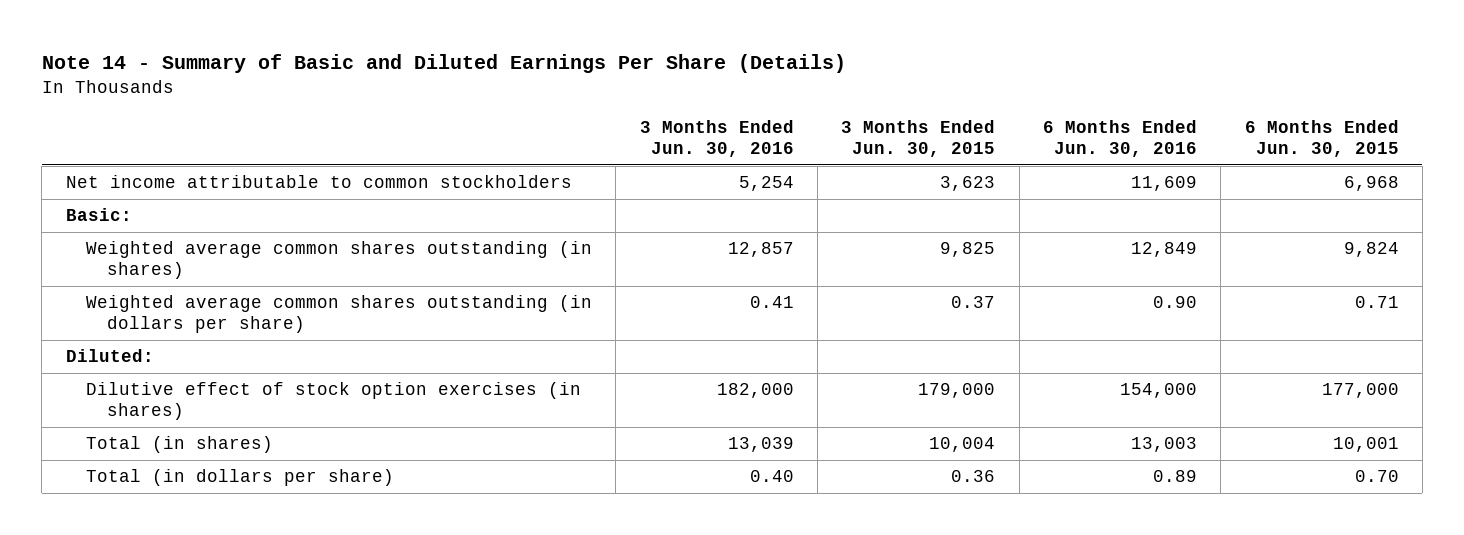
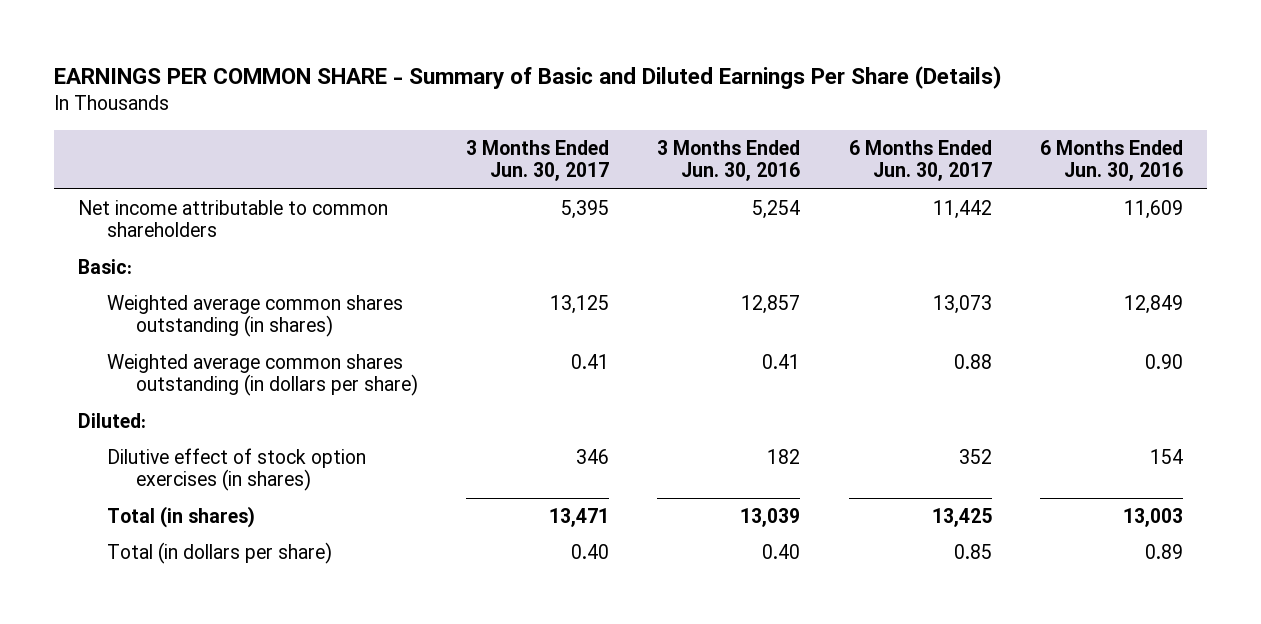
- Note 14 - Summary of Basic and Diluted Earnings Per Share (Details)
+ EARNINGS PER COMMON SHARE - Summary of Basic and Diluted Earnings Per Share (Details)
- | 3 Months Ended Jun. 30, 2016 | 3 Months Ended Jun. 30, 2015 | 6 Months Ended Jun. 30, 2016 | 6 Months Ended Jun. 30, 2015
+ | 3 Months Ended Jun. 30, 2017 | 3 Months Ended Jun. 30, 2016 | 6 Months Ended Jun. 30, 2017 | 6 Months Ended Jun. 30, 2016
- Net income attributable to common stockholders | 5,254 | 3,623 | 11,609 | 6,968
+ Net income attributable to common shareholders | 5,395 | 5,254 | 11,442 | 11,609
- Dilutive effect of stock option exercises (in shares) | 182,000 | 179,000 | 154,000 | 177,000
+ Dilutive effect of stock option exercises (in shares) | 346 | 182 | 352 | 154

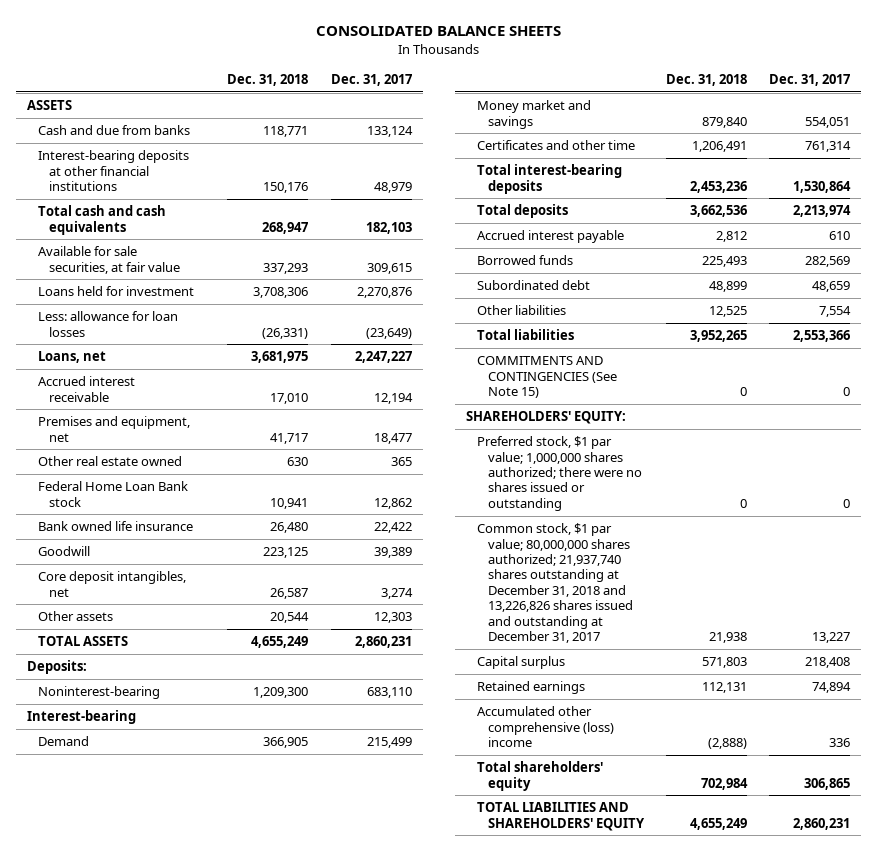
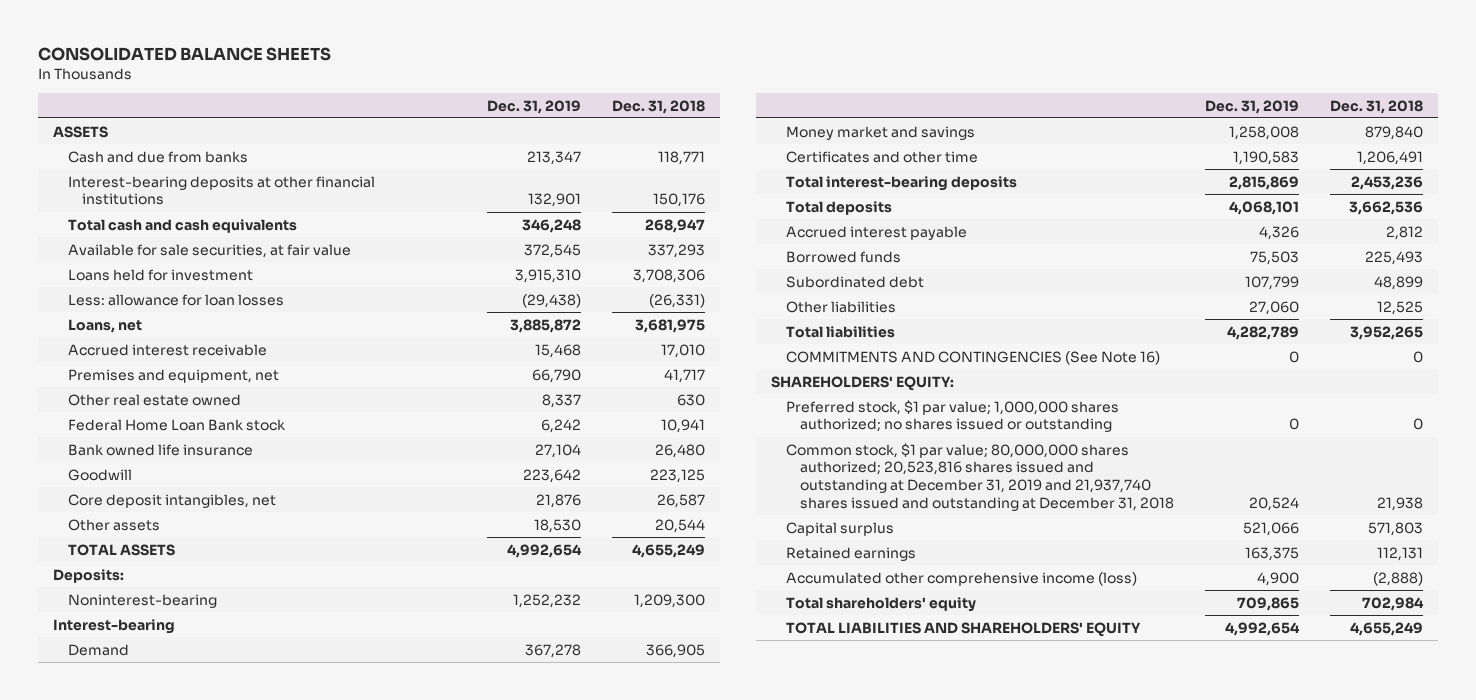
- | Dec. 31, 2018 | Dec. 31, 2017
+ | Dec. 31, 2019 | Dec. 31, 2018
- COMMITMENTS AND CONTINGENCIES (See Note 15) | 0 | 0
+ COMMITMENTS AND CONTINGENCIES (See Note 16) | 0 | 0
- Preferred stock, $1 par value; 1,000,000 shares authorized; there were no shares issued or outstanding | 0 | 0
- Common stock, $1 par value; 80,000,000 shares authorized; 21,937,740 shares outstanding at December 31, 2018 and 13,226,826 shares issued and outstanding at December 31, 2017 | 21,938 | 13,227
+ Preferred stock, $1 par value; 1,000,000 shares authorized; no shares issued or outstanding | 0 | 0
+ Common stock, $1 par value; 80,000,000 shares authorized; 20,523,816 shares issued and outstanding at December 31, 2019 and 21,937,740 shares issued and outstanding at December 31, 2018 | 20,524 | 21,938
- Accumulated other comprehensive (loss) income | (2,888) | 336
+ Accumulated other comprehensive income (loss) | 4,900 | (2,888)

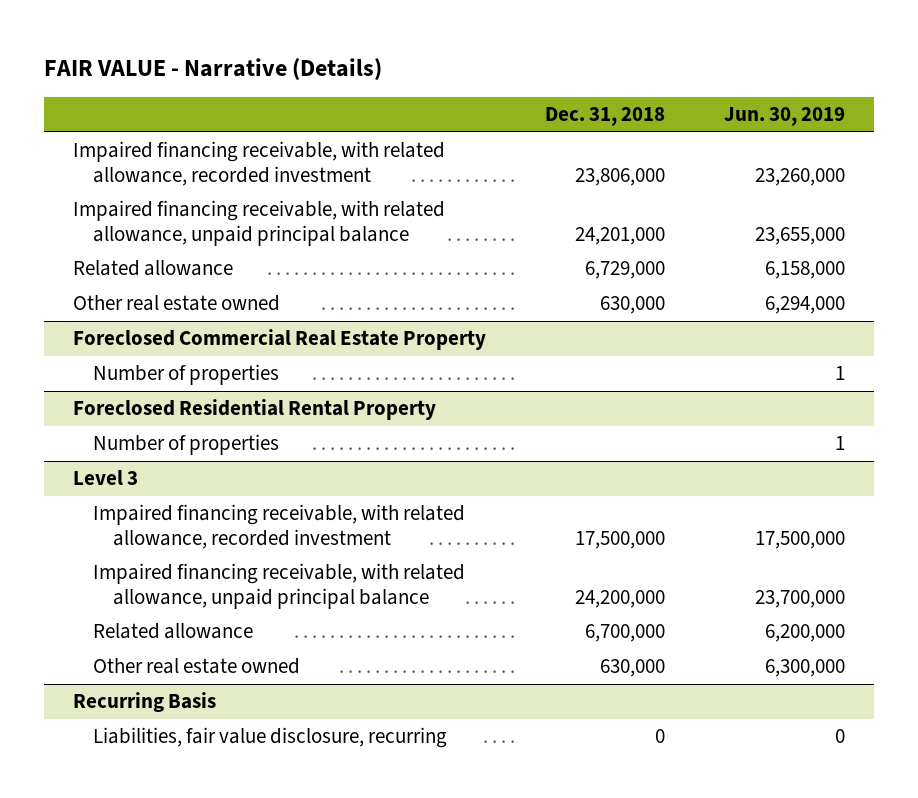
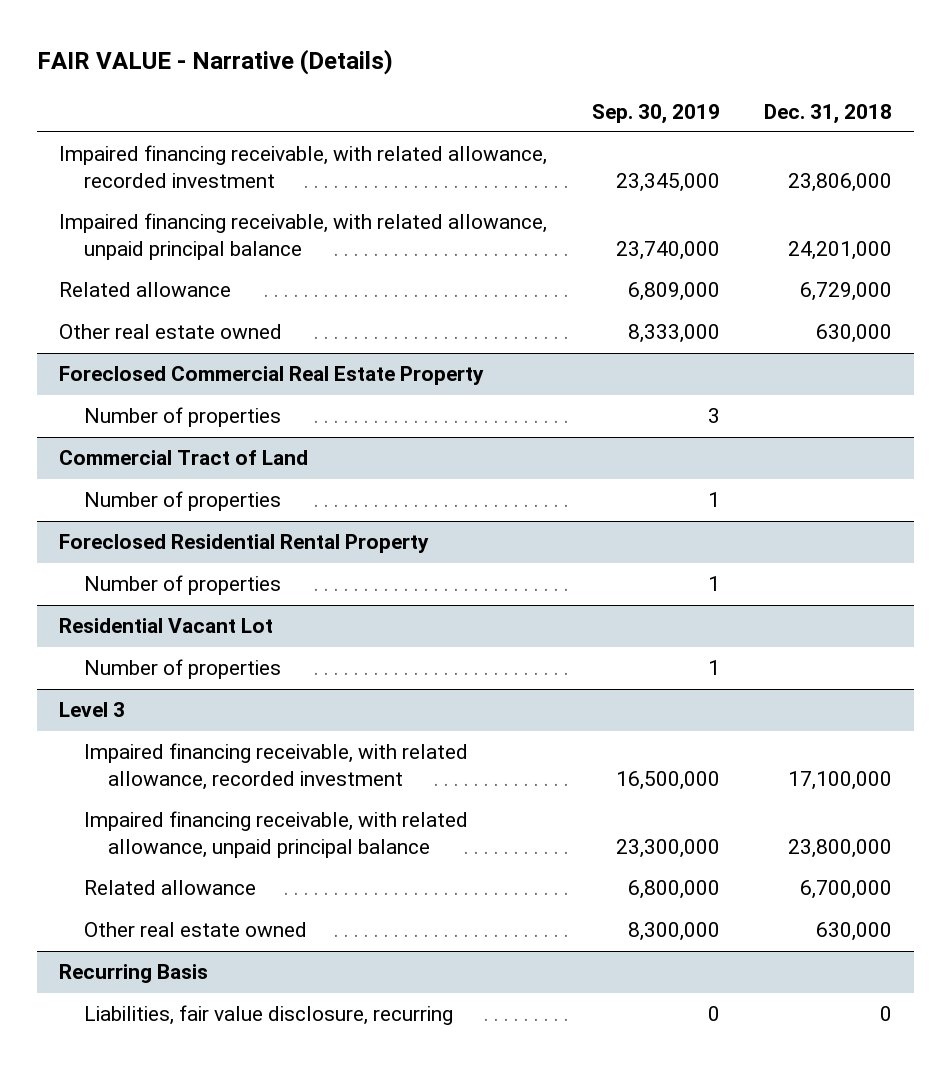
- | Dec. 31, 2018 | Jun. 30, 2019
+ | Sep. 30, 2019 | Dec. 31, 2018
+ Commercial Tract of Land
+ Number of properties | 1 |
+ Residential Vacant Lot
+ Number of properties | 1 |
@ Level 3
- Impaired financing receivable, with related allowance, recorded investment | 17,500,000 | 17,500,000
- Impaired financing receivable, with related allowance, unpaid principal balance | 24,200,000 | 23,700,000
+ Impaired financing receivable, with related allowance, recorded investment | 16,500,000 | 17,100,000
+ Impaired financing receivable, with related allowance, unpaid principal balance | 23,300,000 | 23,800,000

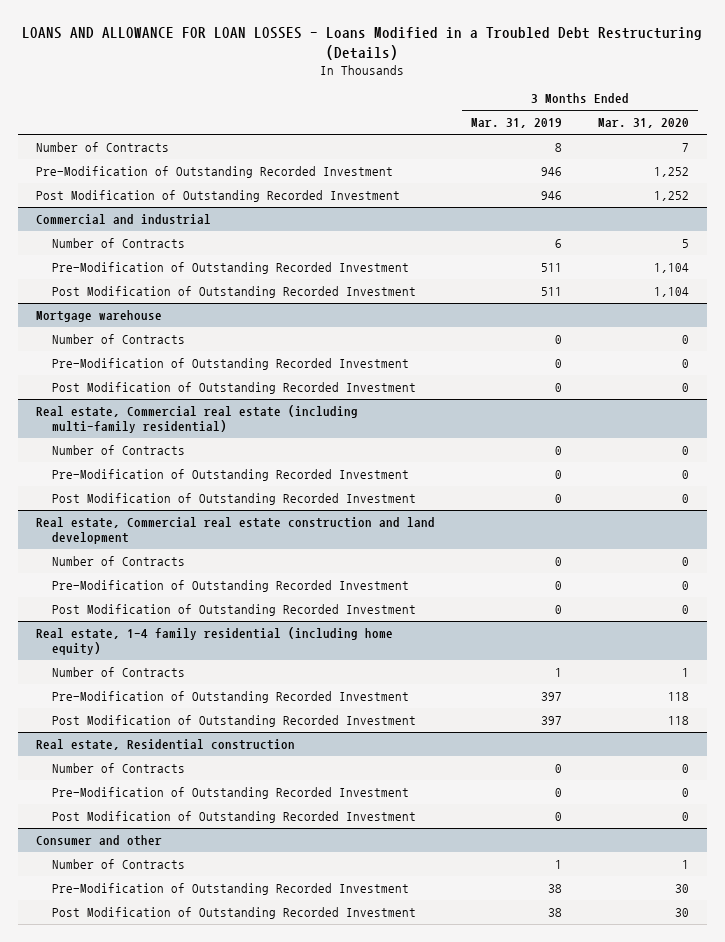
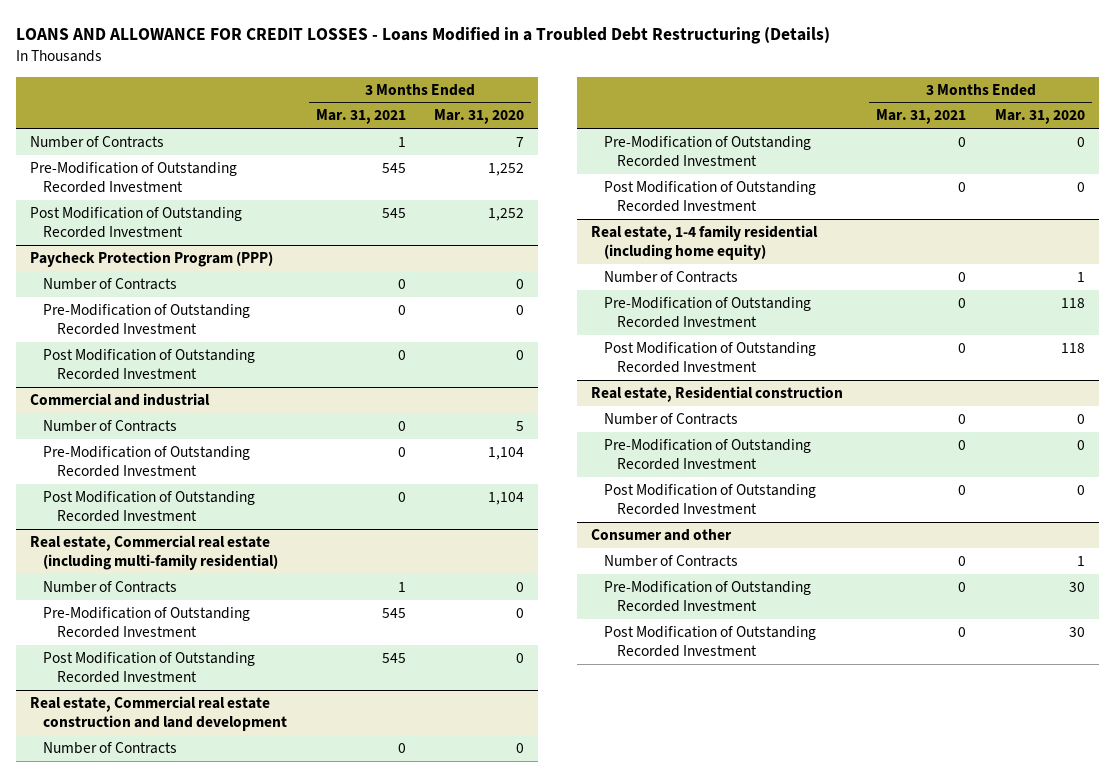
- LOANS AND ALLOWANCE FOR LOAN LOSSES - Loans Modified in a Troubled Debt Restructuring (Details)
+ LOANS AND ALLOWANCE FOR CREDIT LOSSES - Loans Modified in a Troubled Debt Restructuring (Details)
- | 3 Months Ended Mar. 31, 2019 | 3 Months Ended Mar. 31, 2020
+ | 3 Months Ended Mar. 31, 2021 | 3 Months Ended Mar. 31, 2020
+ Paycheck Protection Program (PPP)
+ Number of Contracts | 0 | 0
+ Pre-Modification of Outstanding Recorded Investment | 0 | 0
+ Post Modification of Outstanding Recorded Investment | 0 | 0
- Mortgage warehouse
- Number of Contracts | 0 | 0
- Pre-Modification of Outstanding Recorded Investment | 0 | 0
- Post Modification of Outstanding Recorded Investment | 0 | 0

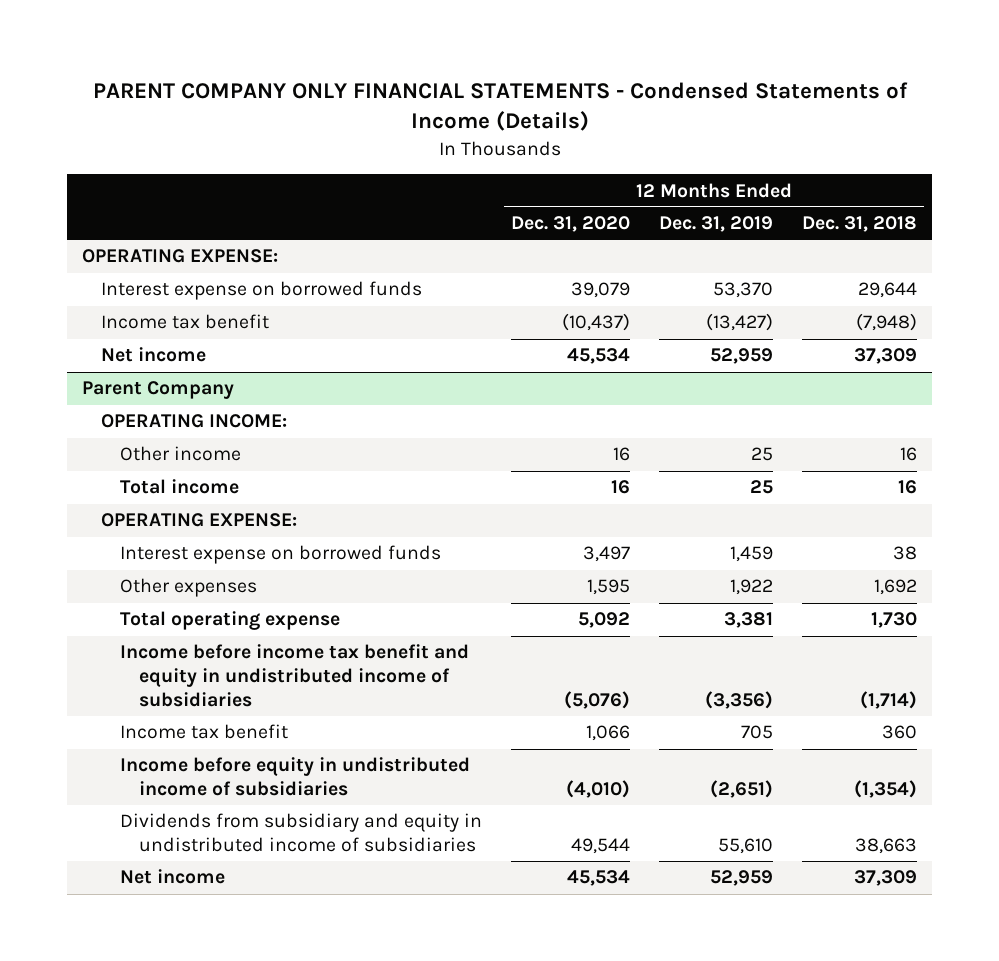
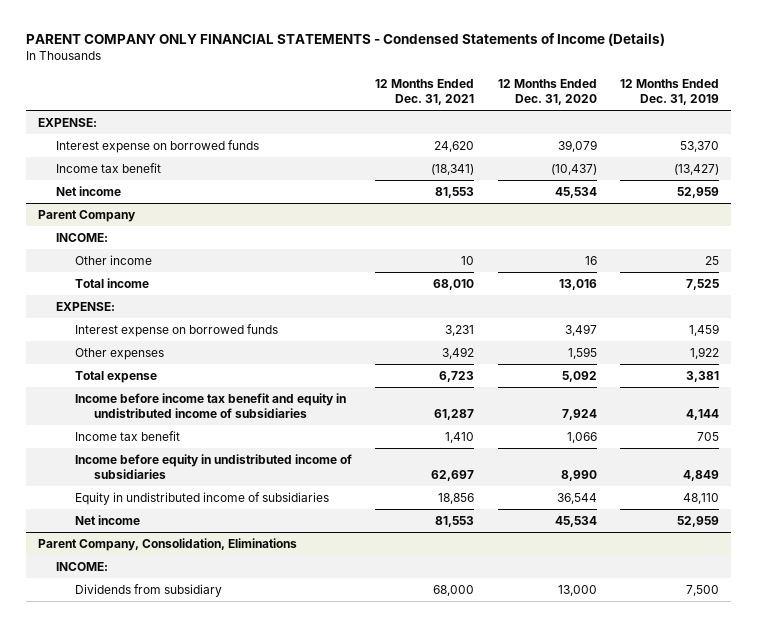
- | 12 Months Ended Dec. 31, 2020 | 12 Months Ended Dec. 31, 2019 | 12 Months Ended Dec. 31, 2018
+ | 12 Months Ended Dec. 31, 2021 | 12 Months Ended Dec. 31, 2020 | 12 Months Ended Dec. 31, 2019
- OPERATING EXPENSE:
+ EXPENSE:
@ Parent Company
- OPERATING INCOME:
+ INCOME:
- Total income | 16 | 25 | 16
- OPERATING EXPENSE:
+ Total income | 68,010 | 13,016 | 7,525
+ EXPENSE:
- Total operating expense | 5,092 | 3,381 | 1,730
- Income before income tax benefit and equity in undistributed income of subsidiaries | (5,076) | (3,356) | (1,714)
+ Total expense | 6,723 | 5,092 | 3,381
+ Income before income tax benefit and equity in undistributed income of subsidiaries | 61,287 | 7,924 | 4,144
- Income before equity in undistributed income of subsidiaries | (4,010) | (2,651) | (1,354)
- Dividends from subsidiary and equity in undistributed income of subsidiaries | 49,544 | 55,610 | 38,663
+ Income before equity in undistributed income of subsidiaries | 62,697 | 8,990 | 4,849
+ Equity in undistributed income of subsidiaries | 18,856 | 36,544 | 48,110
+ Parent Company, Consolidation, Eliminations
+ INCOME:
+ Dividends from subsidiary | 68,000 | 13,000 | 7,500

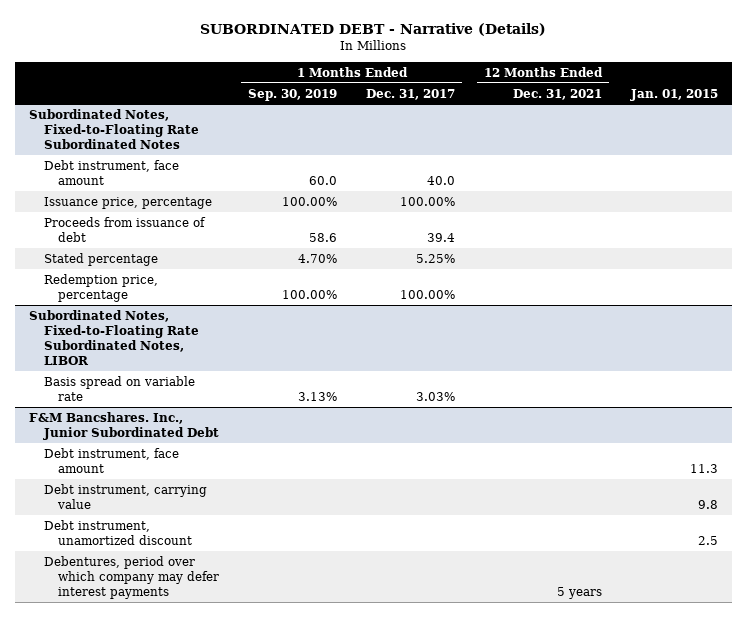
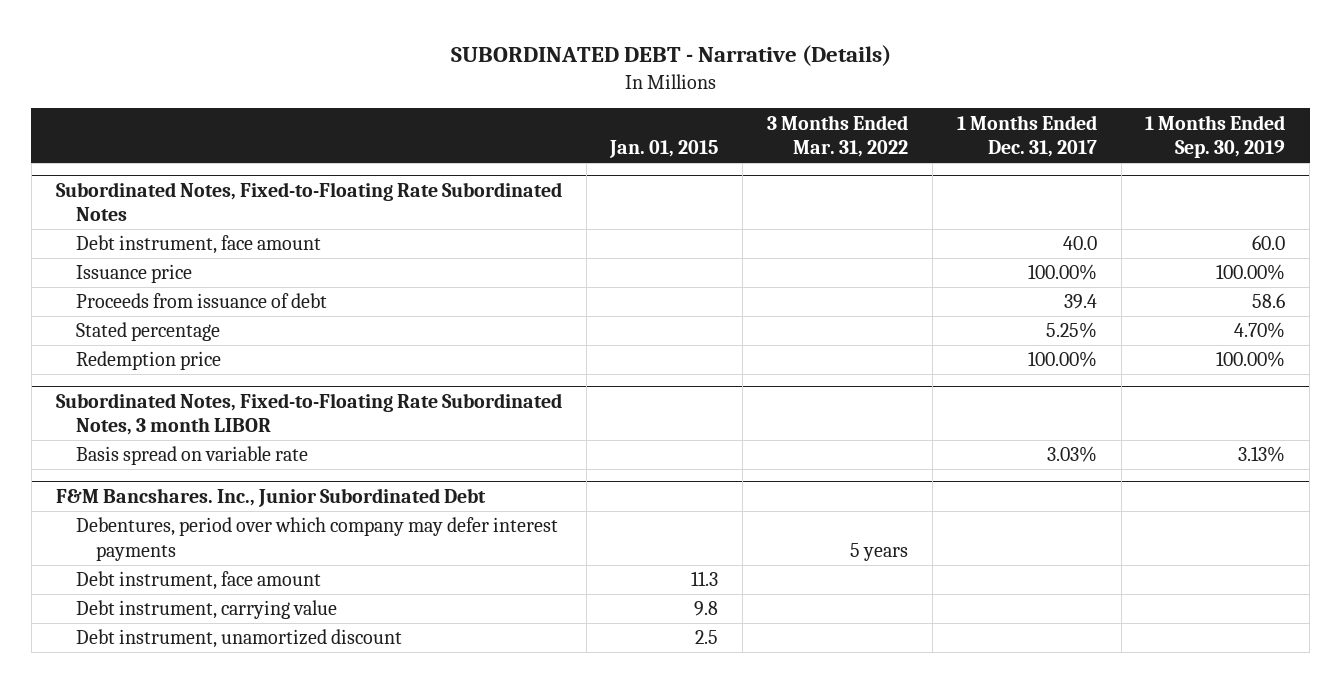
- | 1 Months Ended Sep. 30, 2019 | 1 Months Ended Dec. 31, 2017 | 12 Months Ended Dec. 31, 2021 | Jan. 01, 2015
+ | Jan. 01, 2015 | 3 Months Ended Mar. 31, 2022 | 1 Months Ended Dec. 31, 2017 | 1 Months Ended Sep. 30, 2019
@ Subordinated Notes, Fixed-to-Floating Rate Subordinated Notes
- Issuance price, percentage | 100.00% | 100.00% | |
+ Issuance price | | | 100.00% | 100.00%
- Redemption price, percentage | 100.00% | 100.00% | |
- Subordinated Notes, Fixed-to-Floating Rate Subordinated Notes, LIBOR
@ Subordinated Notes, Fixed-to-Floating Rate Subordinated Notes
+ Redemption price | | | 100.00% | 100.00%
+ Subordinated Notes, Fixed-to-Floating Rate Subordinated Notes, 3 month LIBOR
@ F&M Bancshares. Inc., Junior Subordinated Debt
moved up: Debentures, period over which company may defer interest payments | | 5 years | |

